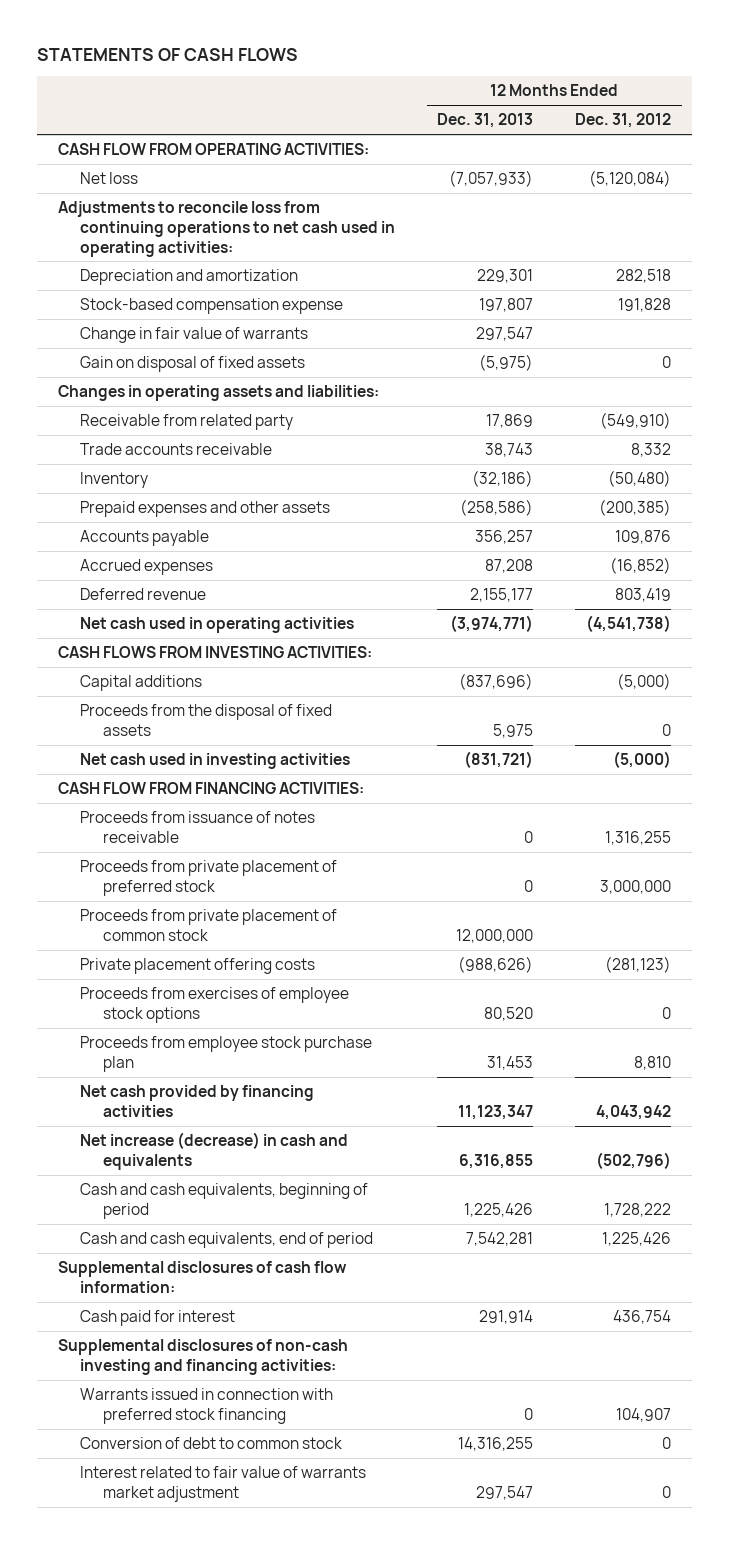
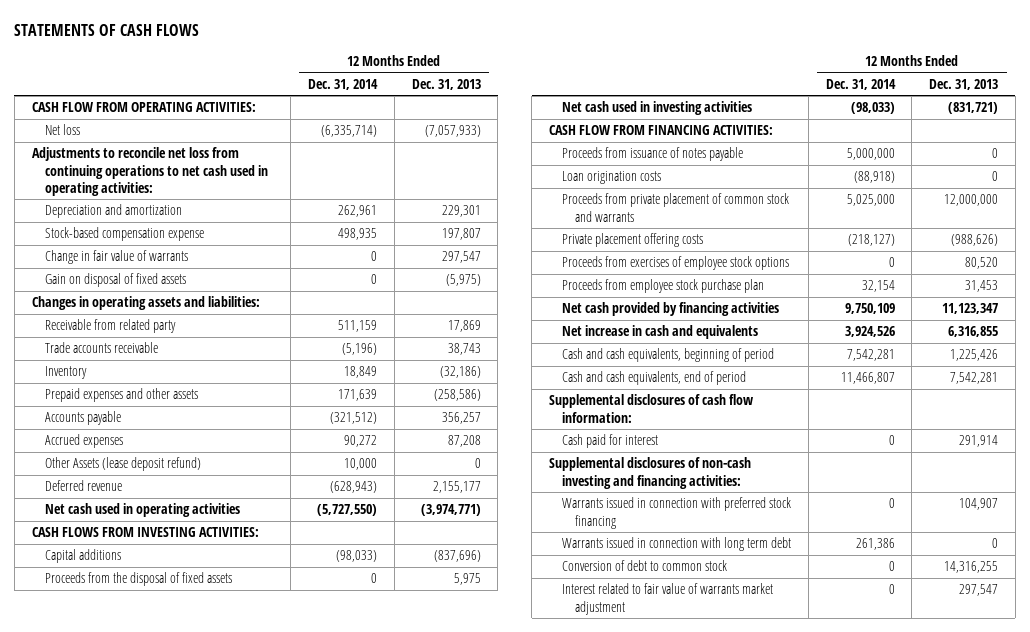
- | 12 Months Ended Dec. 31, 2013 | 12 Months Ended Dec. 31, 2012
+ | 12 Months Ended Dec. 31, 2014 | 12 Months Ended Dec. 31, 2013
- Adjustments to reconcile loss from continuing operations to net cash used in operating activities:
+ Adjustments to reconcile net loss from continuing operations to net cash used in operating activities:
+ Other Assets (lease deposit refund) | 10,000 | 0
- Proceeds from issuance of notes receivable | 0 | 1,316,255
- Proceeds from private placement of preferred stock | 0 | 3,000,000
- Proceeds from private placement of common stock | 12,000,000 |
+ Proceeds from issuance of notes payable | 5,000,000 | 0
+ Loan origination costs | (88,918) | 0
+ Proceeds from private placement of common stock and warrants | 5,025,000 | 12,000,000
- Net increase (decrease) in cash and equivalents | 6,316,855 | (502,796)
+ Net increase in cash and equivalents | 3,924,526 | 6,316,855
- Warrants issued in connection with preferred stock financing | 0 | 104,907
+ Warrants issued in connection with preferred stock financing | 0 | 104,907
+ Warrants issued in connection with long term debt | 261,386 | 0

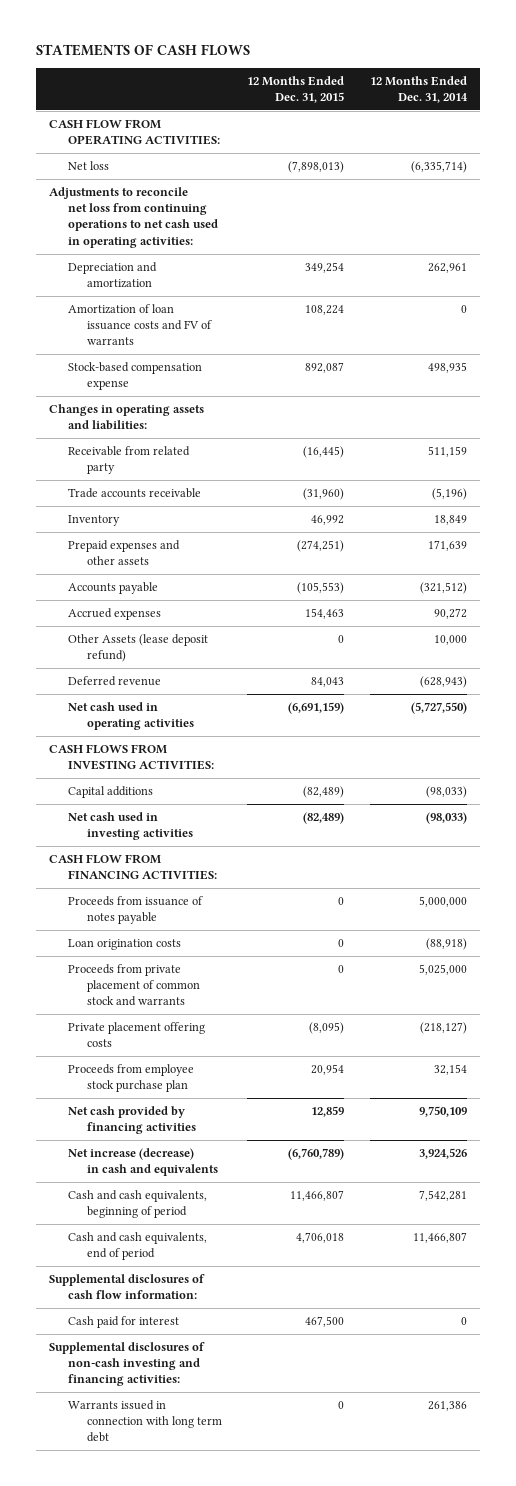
- | 12 Months Ended Dec. 31, 2014 | 12 Months Ended Dec. 31, 2013
+ | 12 Months Ended Dec. 31, 2015 | 12 Months Ended Dec. 31, 2014
+ Amortization of loan issuance costs and FV of warrants | 108,224 | 0
- Change in fair value of warrants | 0 | 297,547
- Gain on disposal of fixed assets | 0 | (5,975)
- Proceeds from the disposal of fixed assets | 0 | 5,975
- Proceeds from exercises of employee stock options | 0 | 80,520
- Net increase in cash and equivalents | 3,924,526 | 6,316,855
+ Net increase (decrease) in cash and equivalents | (6,760,789) | 3,924,526
- Warrants issued in connection with preferred stock financing | 0 | 104,907
- Conversion of debt to common stock | 0 | 14,316,255
- Interest related to fair value of warrants market adjustment | 0 | 297,547

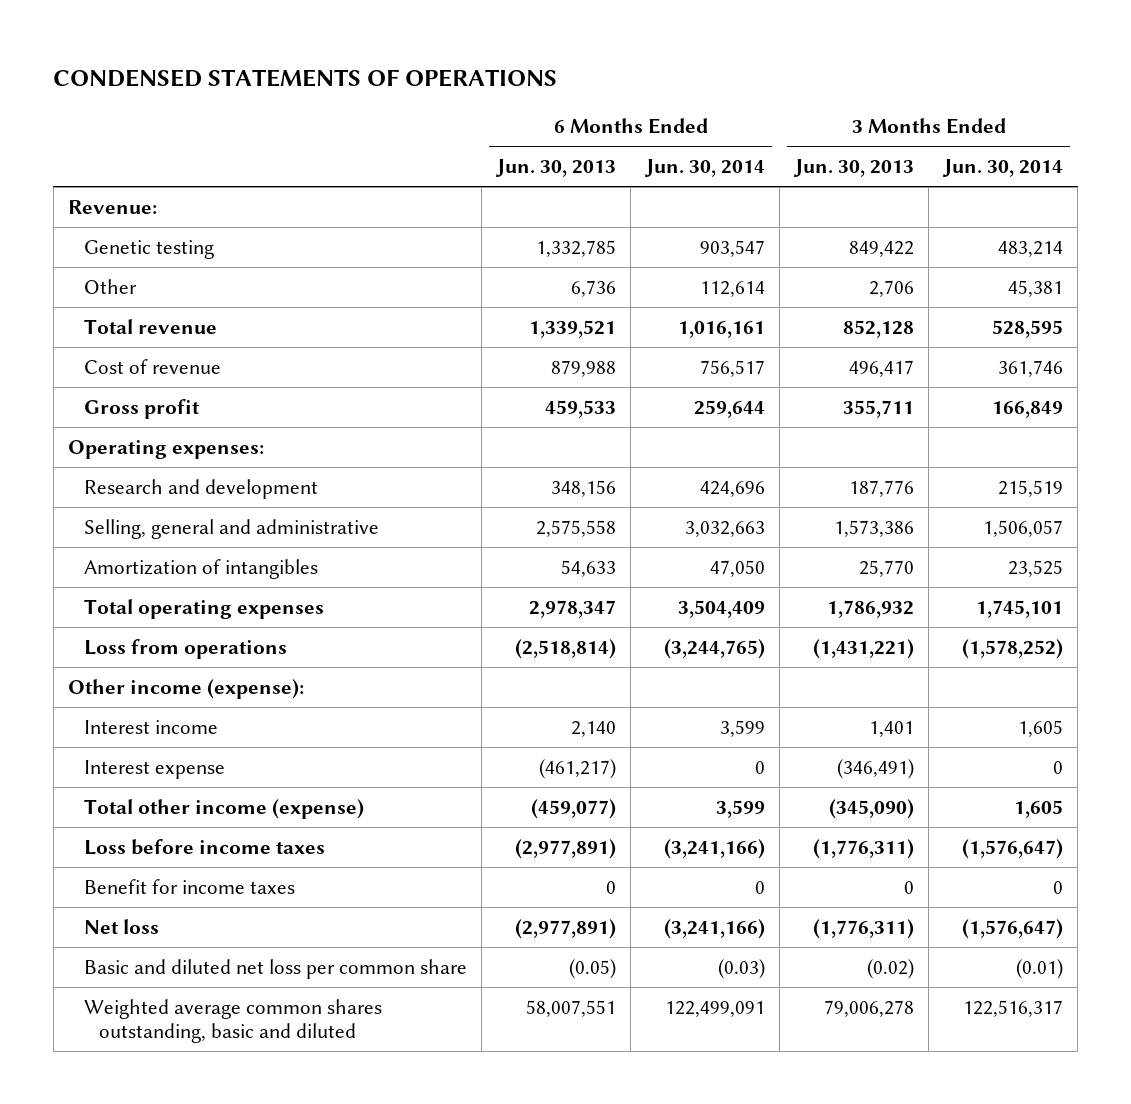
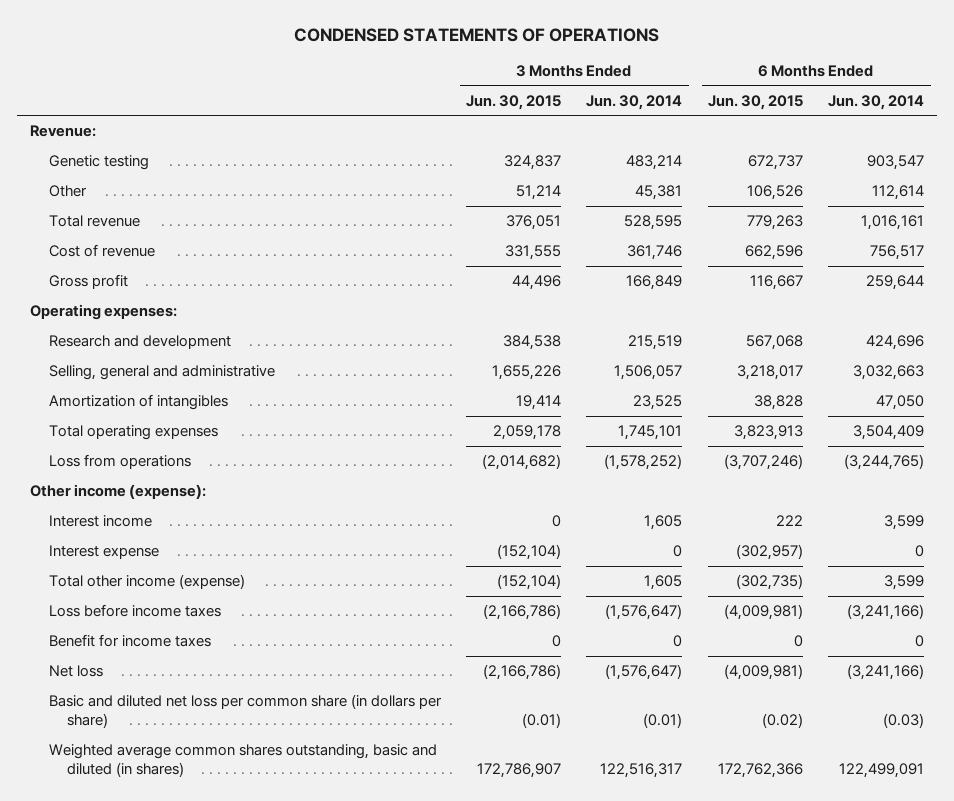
- | 6 Months Ended Jun. 30, 2013 | 6 Months Ended Jun. 30, 2014 | 3 Months Ended Jun. 30, 2013 | 3 Months Ended Jun. 30, 2014
+ | 3 Months Ended Jun. 30, 2015 | 3 Months Ended Jun. 30, 2014 | 6 Months Ended Jun. 30, 2015 | 6 Months Ended Jun. 30, 2014
- Basic and diluted net loss per common share | (0.05) | (0.03) | (0.02) | (0.01)
- Weighted average common shares outstanding, basic and diluted | 58,007,551 | 122,499,091 | 79,006,278 | 122,516,317
+ Basic and diluted net loss per common share (in dollars per share) | (0.01) | (0.01) | (0.02) | (0.03)
+ Weighted average common shares outstanding, basic and diluted (in shares) | 172,786,907 | 122,516,317 | 172,762,366 | 122,499,091

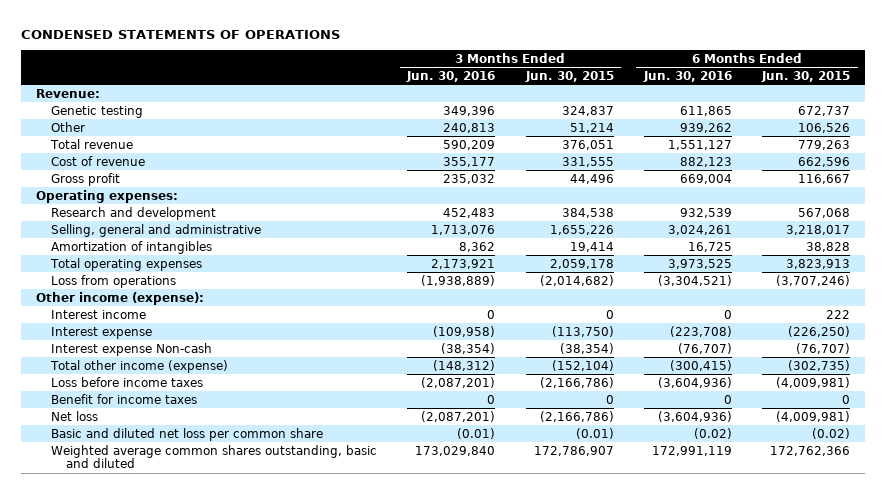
- | 3 Months Ended Jun. 30, 2015 | 3 Months Ended Jun. 30, 2014 | 6 Months Ended Jun. 30, 2015 | 6 Months Ended Jun. 30, 2014
+ | 3 Months Ended Jun. 30, 2016 | 3 Months Ended Jun. 30, 2015 | 6 Months Ended Jun. 30, 2016 | 6 Months Ended Jun. 30, 2015
- Interest expense | (152,104) | 0 | (302,957) | 0
+ Interest expense | (109,958) | (113,750) | (223,708) | (226,250)
+ Interest expense Non-cash | (38,354) | (38,354) | (76,707) | (76,707)
- Basic and diluted net loss per common share (in dollars per share) | (0.01) | (0.01) | (0.02) | (0.03)
- Weighted average common shares outstanding, basic and diluted (in shares) | 172,786,907 | 122,516,317 | 172,762,366 | 122,499,091
+ Basic and diluted net loss per common share | (0.01) | (0.01) | (0.02) | (0.02)
+ Weighted average common shares outstanding, basic and diluted | 173,029,840 | 172,786,907 | 172,991,119 | 172,762,366

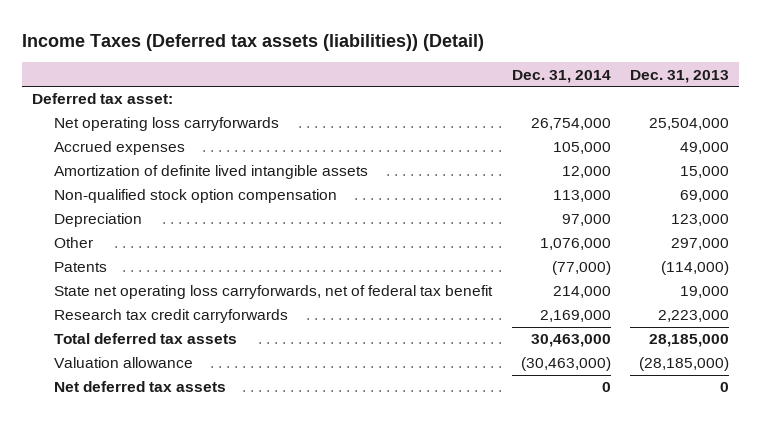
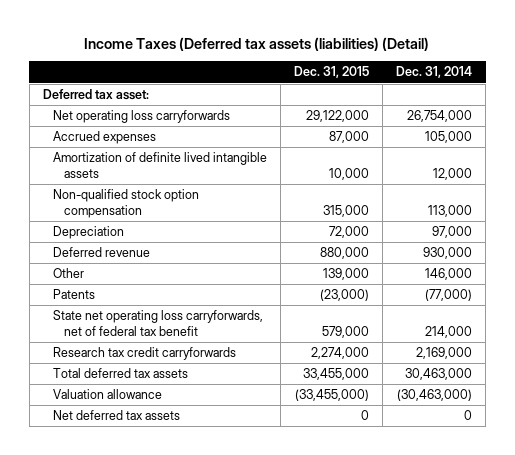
- Income Taxes (Deferred tax assets (liabilities)) (Detail)
+ Income Taxes (Deferred tax assets (liabilities) (Detail)
- | Dec. 31, 2014 | Dec. 31, 2013
+ | Dec. 31, 2015 | Dec. 31, 2014
- Other | 1,076,000 | 297,000
+ Deferred revenue | 880,000 | 930,000
+ Other | 139,000 | 146,000

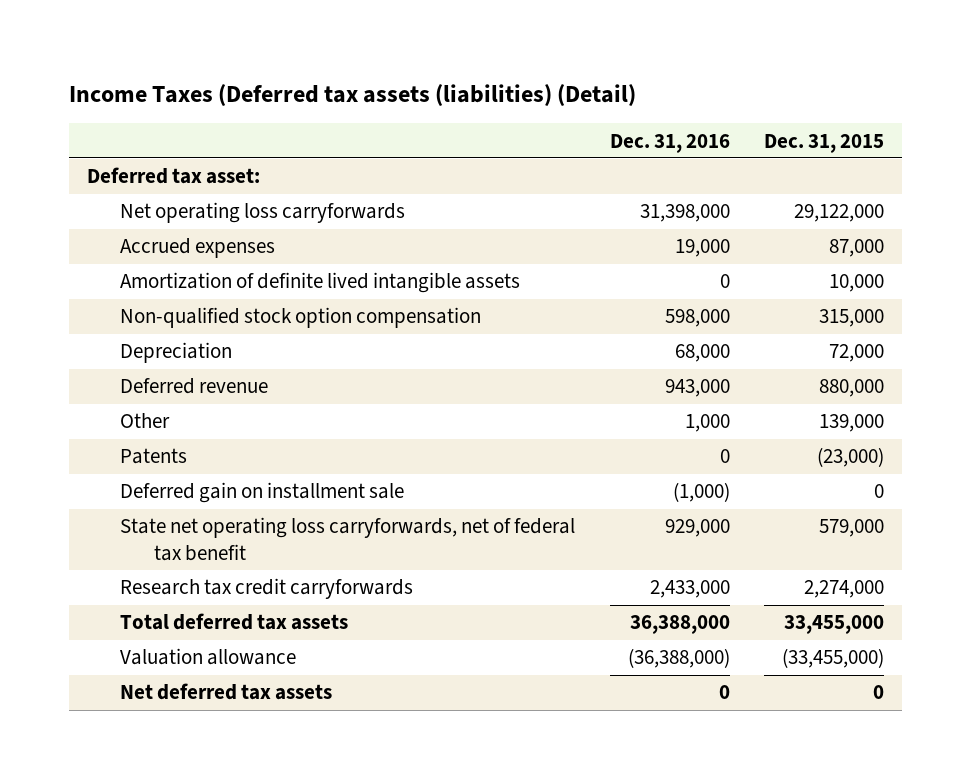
- | Dec. 31, 2015 | Dec. 31, 2014
+ | Dec. 31, 2016 | Dec. 31, 2015
+ Deferred gain on installment sale | (1,000) | 0

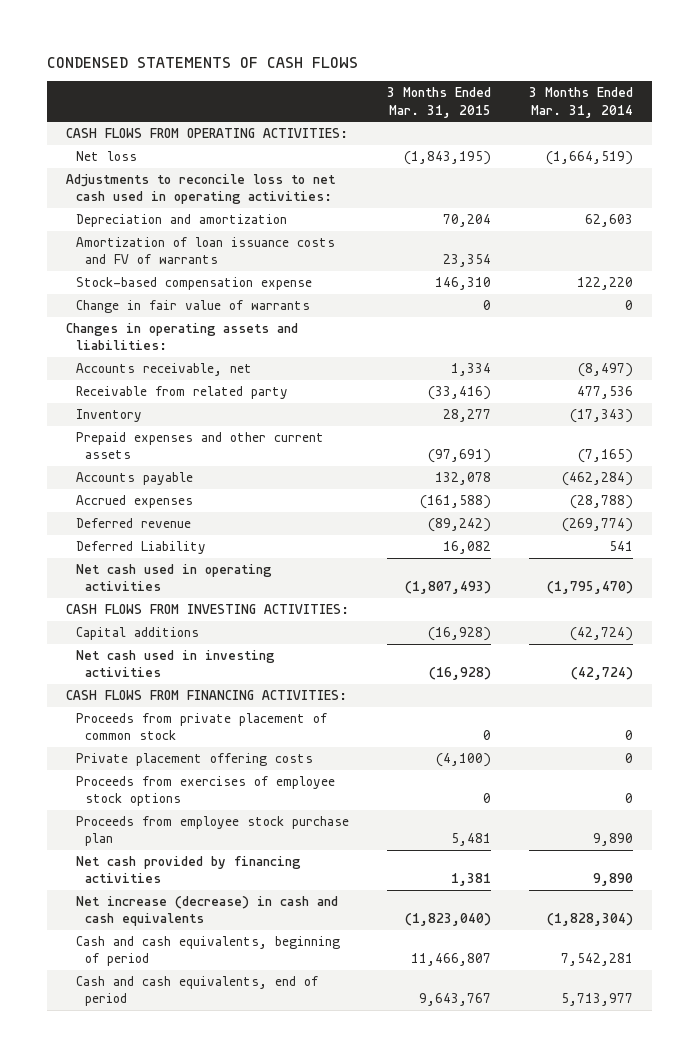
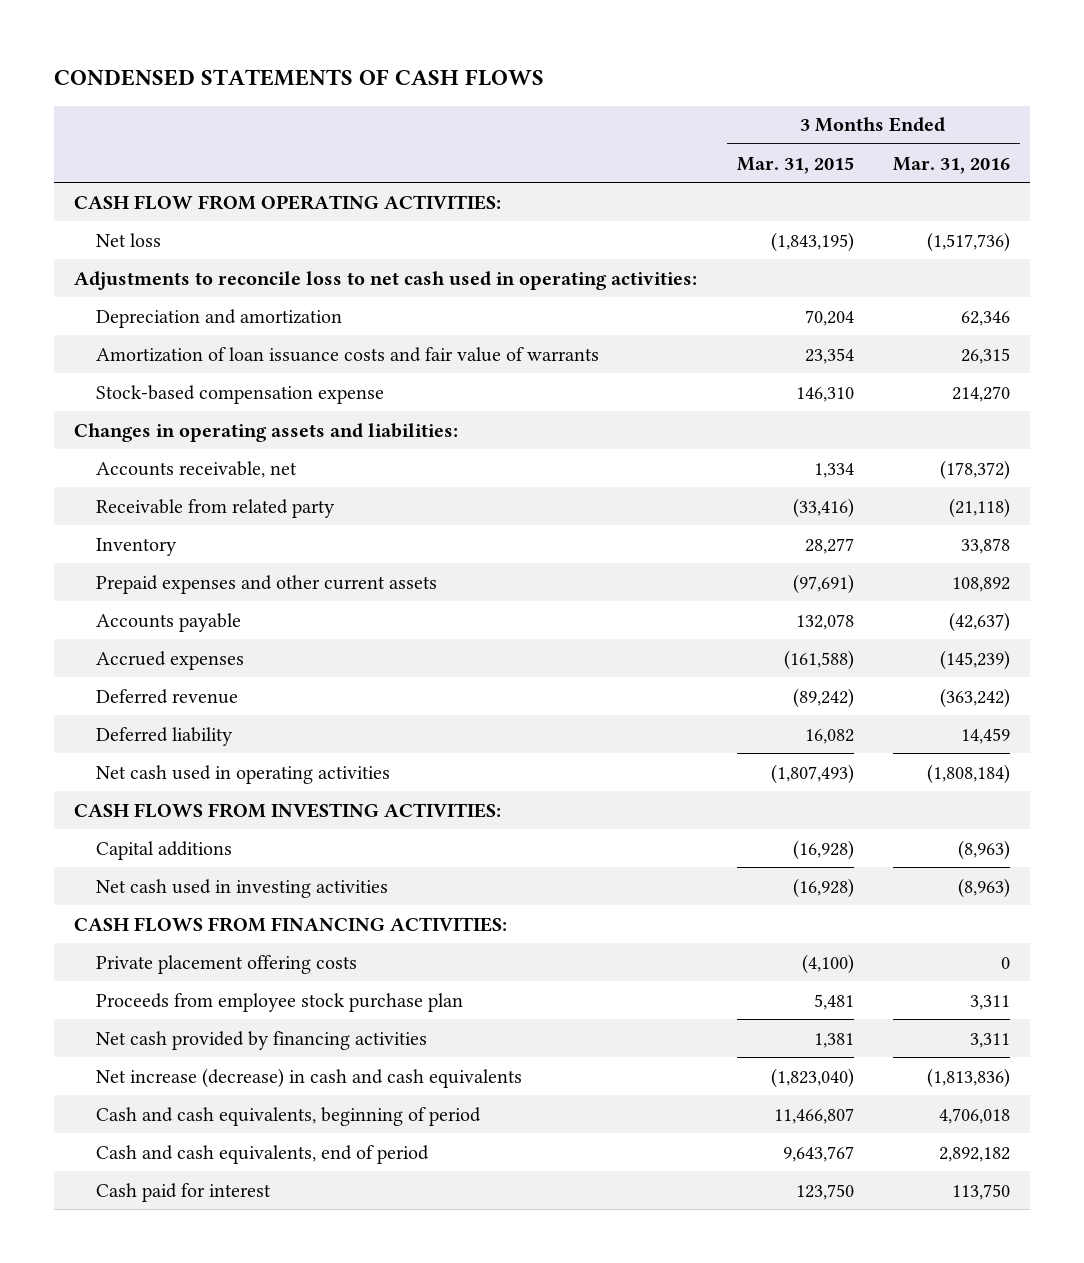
- | 3 Months Ended Mar. 31, 2015 | 3 Months Ended Mar. 31, 2014
+ | 3 Months Ended Mar. 31, 2015 | 3 Months Ended Mar. 31, 2016
- CASH FLOWS FROM OPERATING ACTIVITIES:
+ CASH FLOW FROM OPERATING ACTIVITIES:
- Amortization of loan issuance costs and FV of warrants | 23,354 |
+ Amortization of loan issuance costs and fair value of warrants | 23,354 | 26,315
- Change in fair value of warrants | 0 | 0
- Deferred Liability | 16,082 | 541
+ Deferred liability | 16,082 | 14,459
- Proceeds from private placement of common stock | 0 | 0
- Proceeds from exercises of employee stock options | 0 | 0
+ Cash paid for interest | 123,750 | 113,750

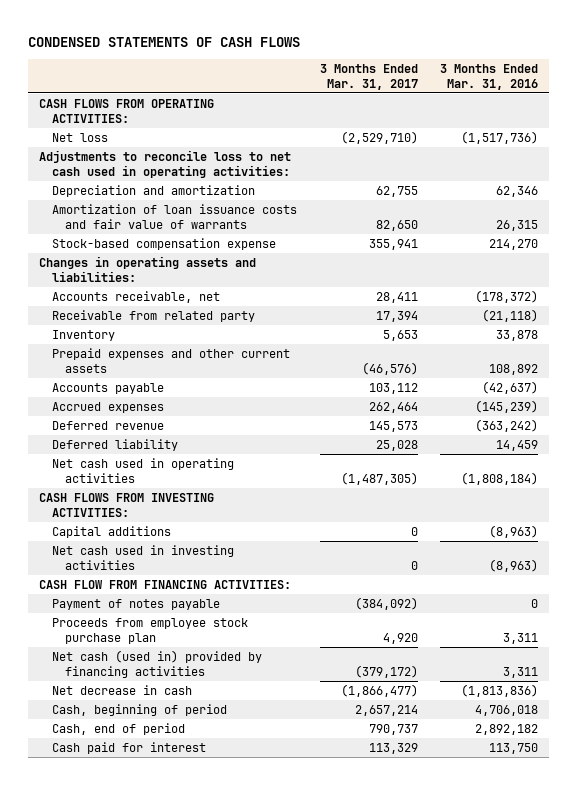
- | 3 Months Ended Mar. 31, 2015 | 3 Months Ended Mar. 31, 2016
+ | 3 Months Ended Mar. 31, 2017 | 3 Months Ended Mar. 31, 2016
- CASH FLOW FROM OPERATING ACTIVITIES:
+ CASH FLOWS FROM OPERATING ACTIVITIES:
- CASH FLOWS FROM FINANCING ACTIVITIES:
- Private placement offering costs | (4,100) | 0
+ CASH FLOW FROM FINANCING ACTIVITIES:
+ Payment of notes payable | (384,092) | 0
- Net cash provided by financing activities | 1,381 | 3,311
- Net increase (decrease) in cash and cash equivalents | (1,823,040) | (1,813,836)
- Cash and cash equivalents, beginning of period | 11,466,807 | 4,706,018
- Cash and cash equivalents, end of period | 9,643,767 | 2,892,182
+ Net cash (used in) provided by financing activities | (379,172) | 3,311
+ Net decrease in cash | (1,866,477) | (1,813,836)
+ Cash, beginning of period | 2,657,214 | 4,706,018
+ Cash, end of period | 790,737 | 2,892,182

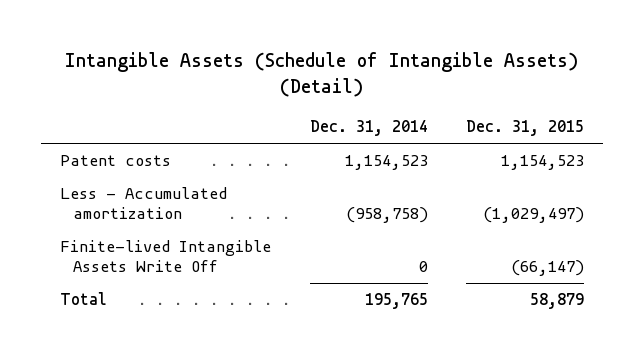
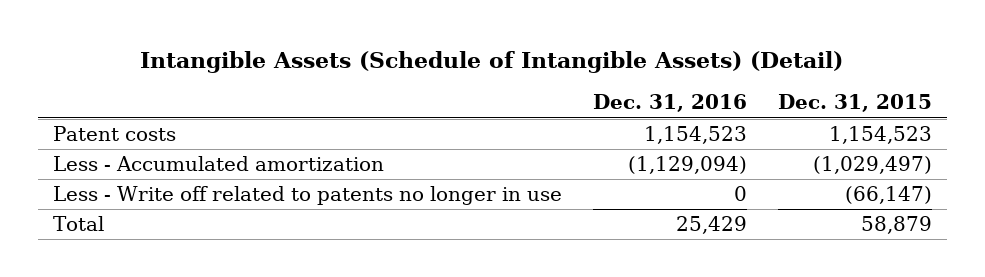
- | Dec. 31, 2014 | Dec. 31, 2015
+ | Dec. 31, 2016 | Dec. 31, 2015
- Finite-lived Intangible Assets Write Off | 0 | (66,147)
+ Less - Write off related to patents no longer in use | 0 | (66,147)

